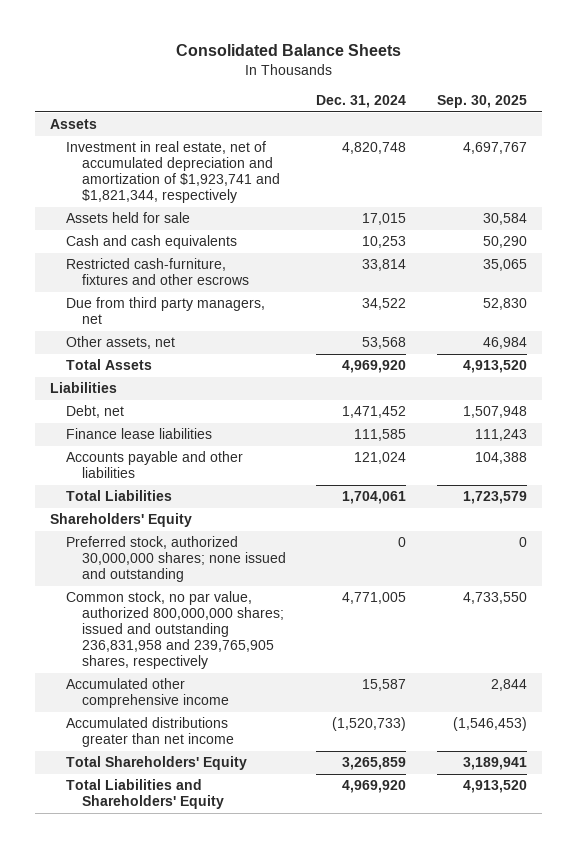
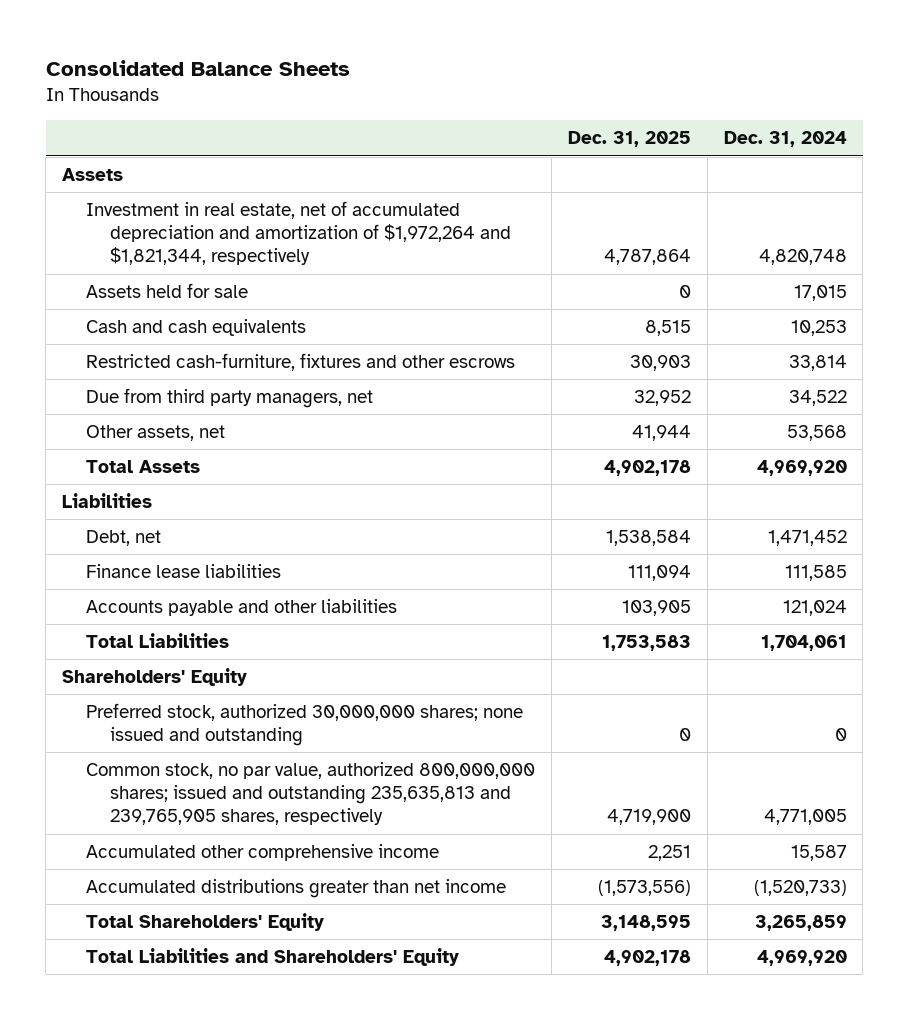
- | Dec. 31, 2024 | Sep. 30, 2025
+ | Dec. 31, 2025 | Dec. 31, 2024
- Investment in real estate, net of accumulated depreciation and amortization of $1,923,741 and $1,821,344, respectively | 4,820,748 | 4,697,767
+ Investment in real estate, net of accumulated depreciation and amortization of $1,972,264 and $1,821,344, respectively | 4,787,864 | 4,820,748
- Common stock, no par value, authorized 800,000,000 shares; issued and outstanding 236,831,958 and 239,765,905 shares, respectively | 4,771,005 | 4,733,550
+ Common stock, no par value, authorized 800,000,000 shares; issued and outstanding 235,635,813 and 239,765,905 shares, respectively | 4,719,900 | 4,771,005

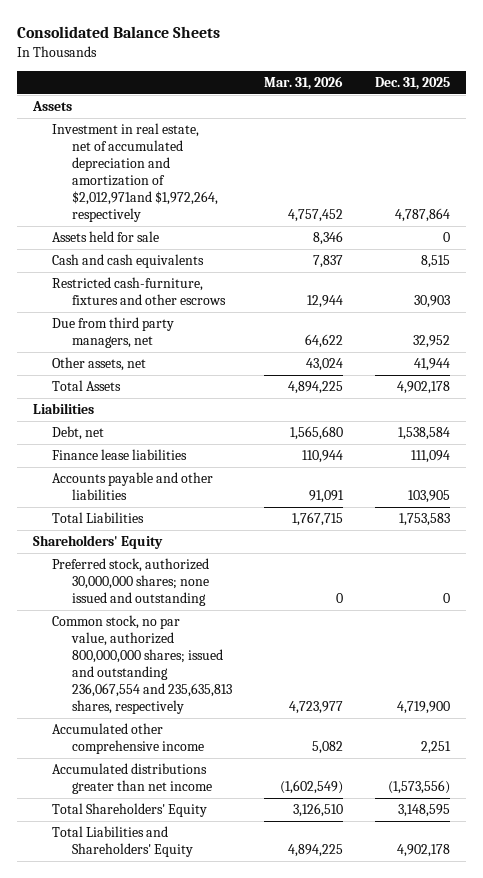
- | Dec. 31, 2025 | Dec. 31, 2024
+ | Mar. 31, 2026 | Dec. 31, 2025
- Investment in real estate, net of accumulated depreciation and amortization of $1,972,264 and $1,821,344, respectively | 4,787,864 | 4,820,748
+ Investment in real estate, net of accumulated depreciation and amortization of $2,012,971and $1,972,264, respectively | 4,757,452 | 4,787,864
- Common stock, no par value, authorized 800,000,000 shares; issued and outstanding 235,635,813 and 239,765,905 shares, respectively | 4,719,900 | 4,771,005
+ Common stock, no par value, authorized 800,000,000 shares; issued and outstanding 236,067,554 and 235,635,813 shares, respectively | 4,723,977 | 4,719,900

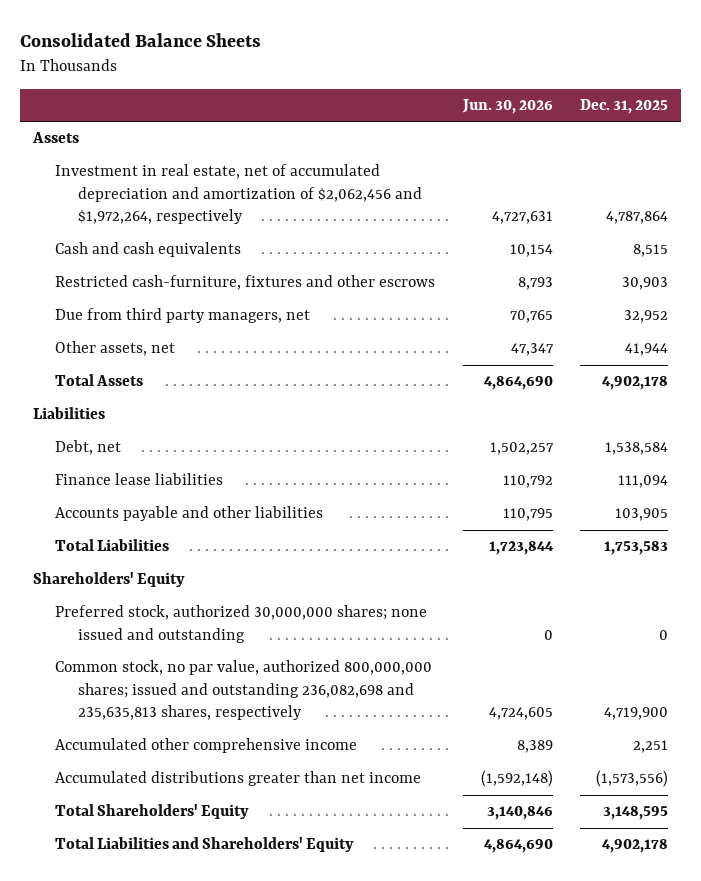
- | Mar. 31, 2026 | Dec. 31, 2025
+ | Jun. 30, 2026 | Dec. 31, 2025
- Investment in real estate, net of accumulated depreciation and amortization of $2,012,971and $1,972,264, respectively | 4,757,452 | 4,787,864
- Assets held for sale | 8,346 | 0
+ Investment in real estate, net of accumulated depreciation and amortization of $2,062,456 and $1,972,264, respectively | 4,727,631 | 4,787,864
- Common stock, no par value, authorized 800,000,000 shares; issued and outstanding 236,067,554 and 235,635,813 shares, respectively | 4,723,977 | 4,719,900
+ Common stock, no par value, authorized 800,000,000 shares; issued and outstanding 236,082,698 and 235,635,813 shares, respectively | 4,724,605 | 4,719,900

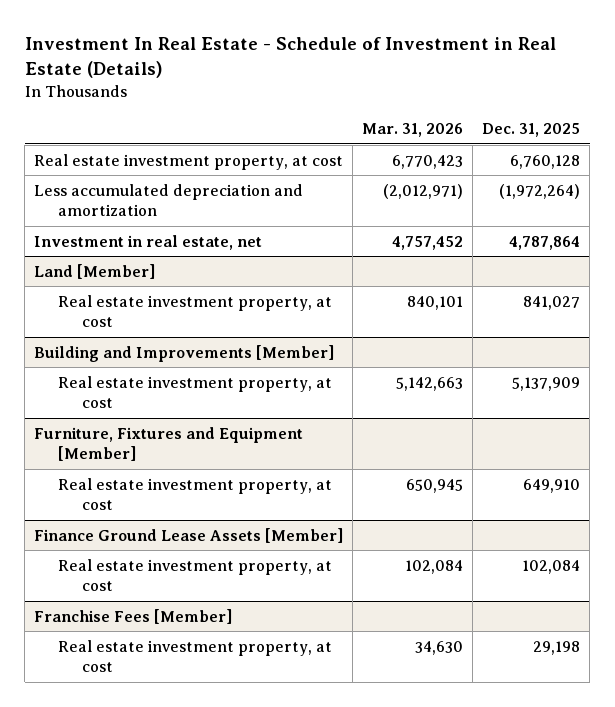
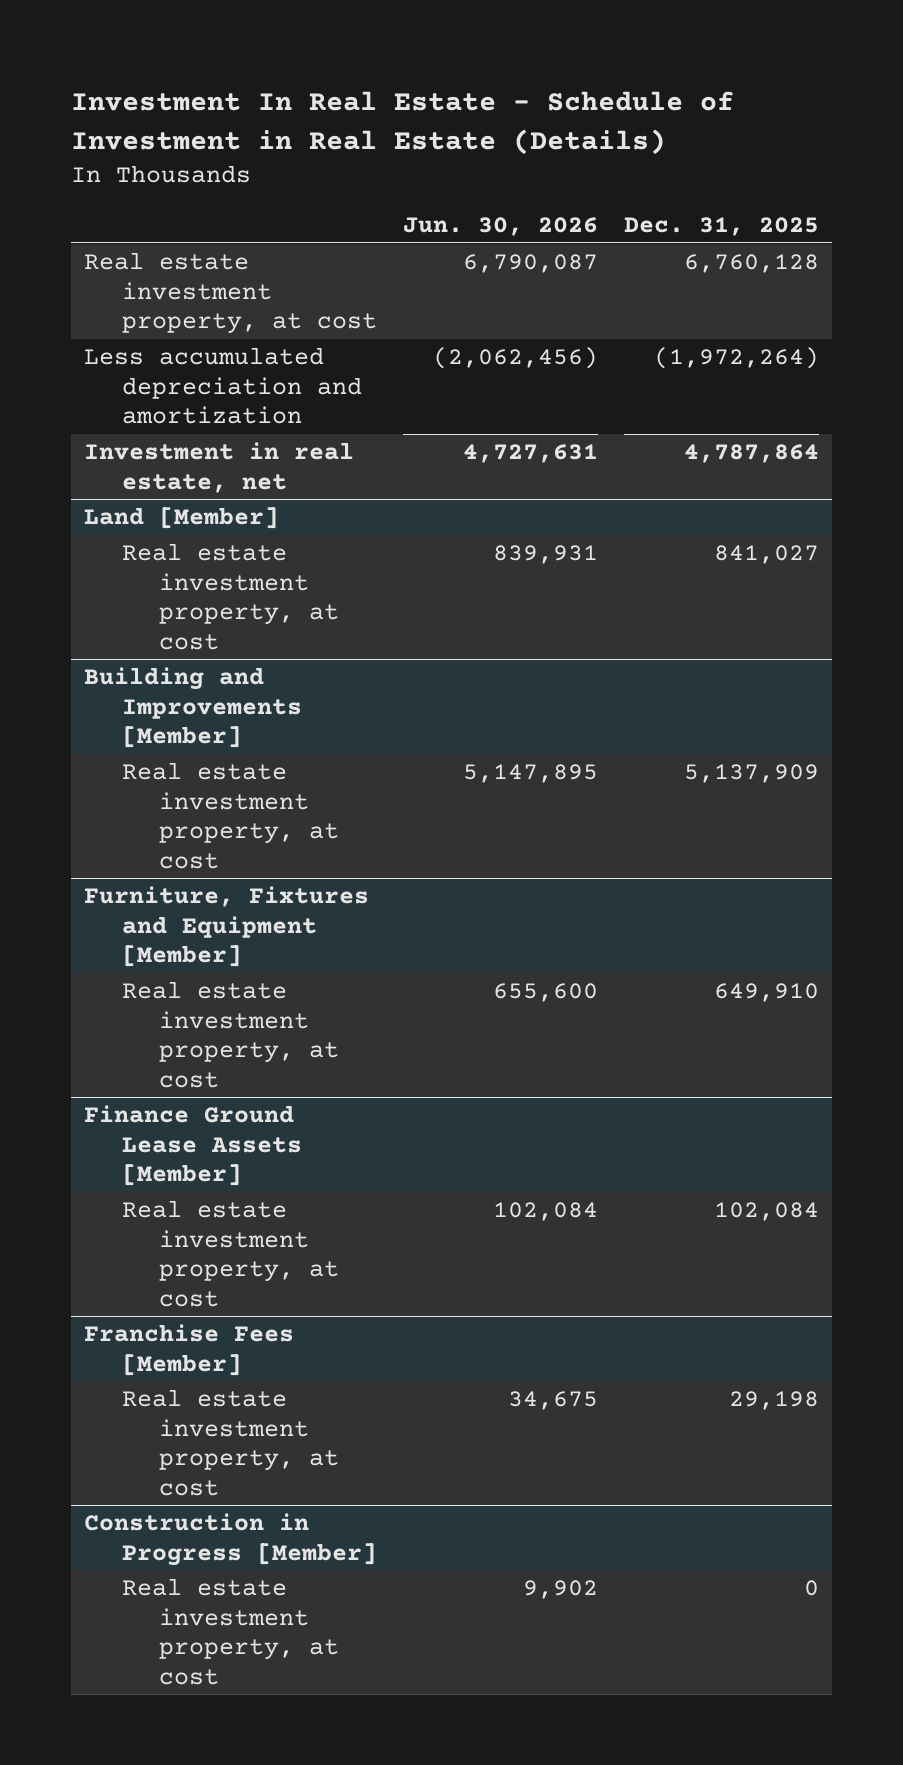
- | Mar. 31, 2026 | Dec. 31, 2025
+ | Jun. 30, 2026 | Dec. 31, 2025
+ Construction in Progress [Member]
+ Real estate investment property, at cost | 9,902 | 0

